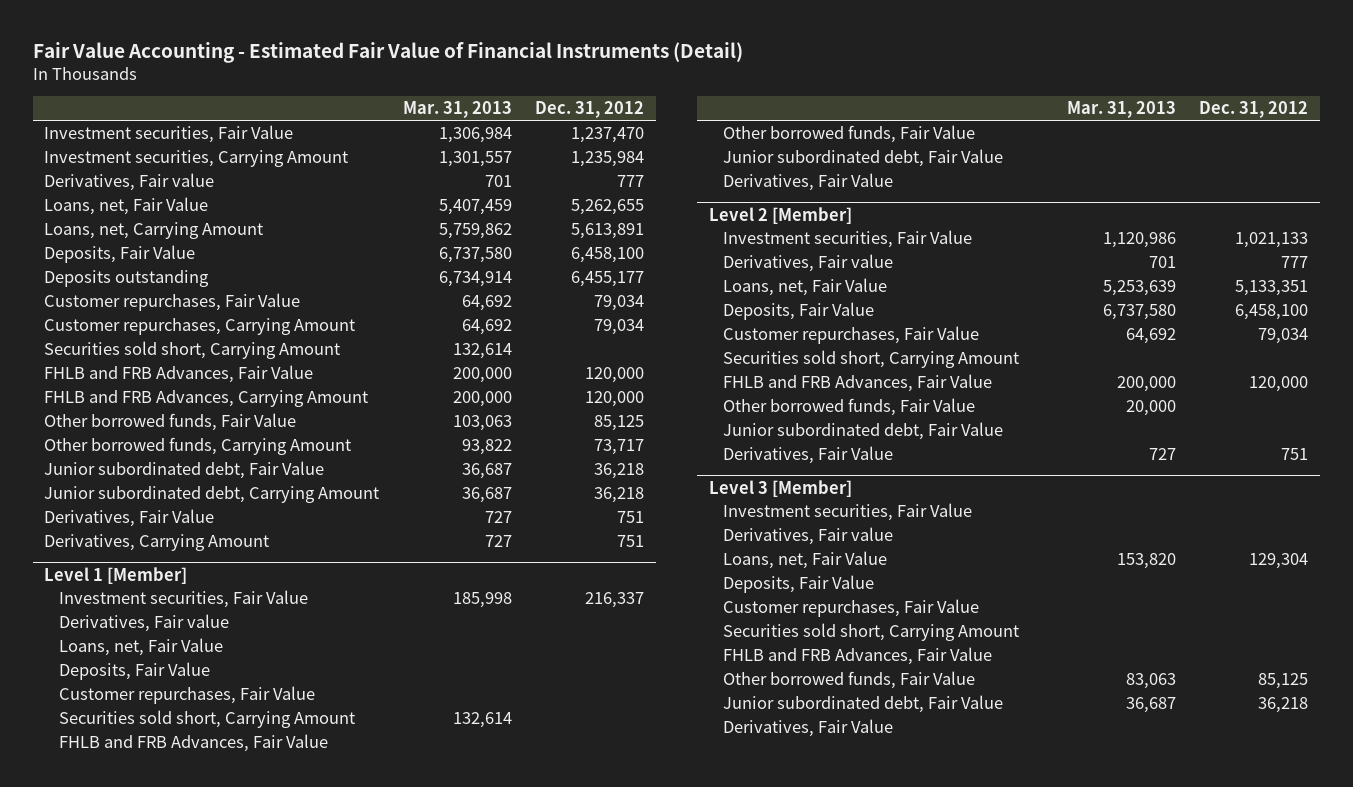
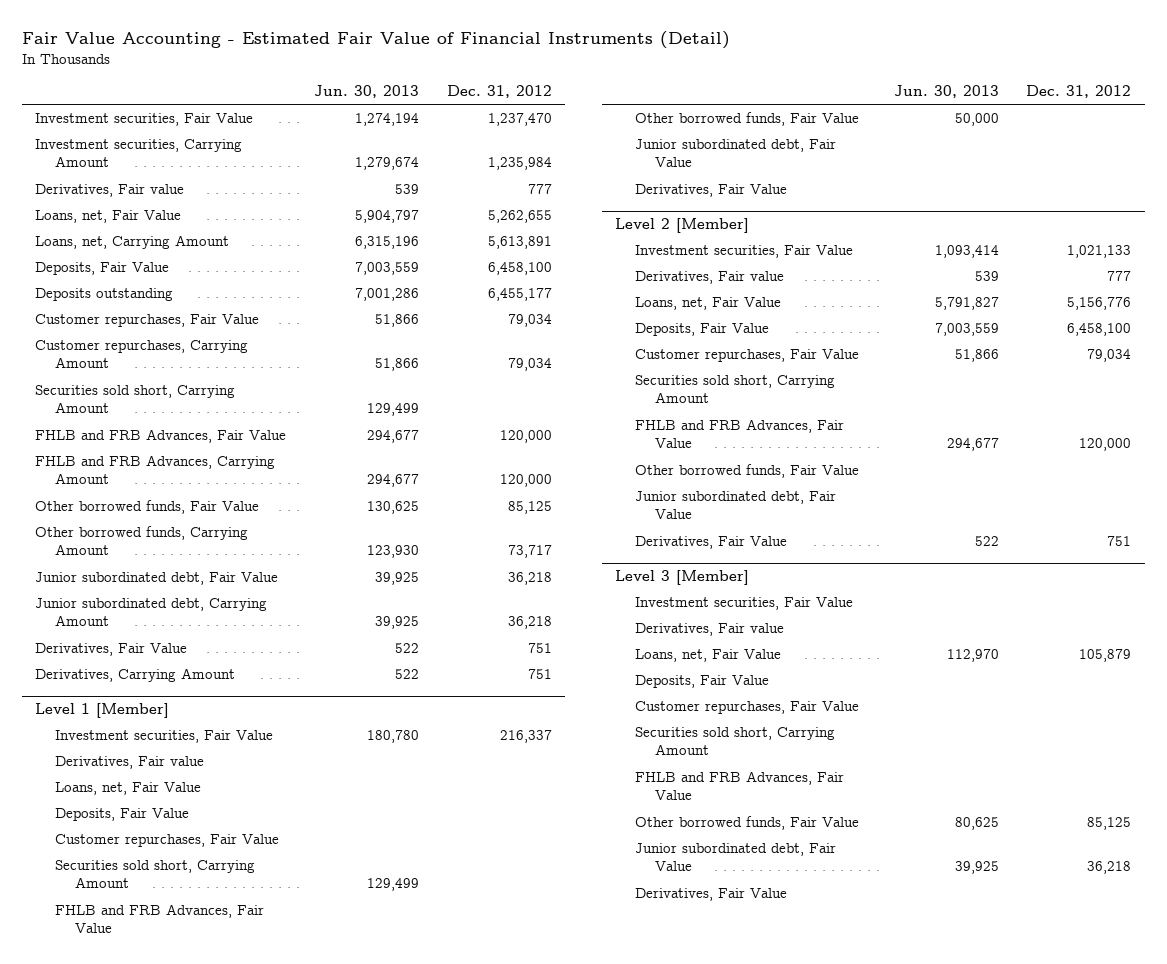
- | Mar. 31, 2013 | Dec. 31, 2012
+ | Jun. 30, 2013 | Dec. 31, 2012
@ Level 2 [Member]
- Loans, net, Fair Value | 5,253,639 | 5,133,351
+ Loans, net, Fair Value | 5,791,827 | 5,156,776
@ Level 3 [Member]
- Loans, net, Fair Value | 153,820 | 129,304
+ Loans, net, Fair Value | 112,970 | 105,879

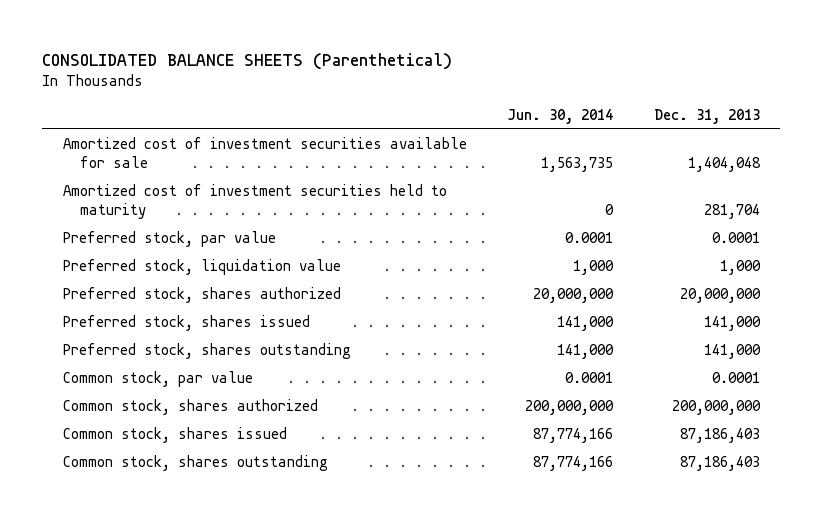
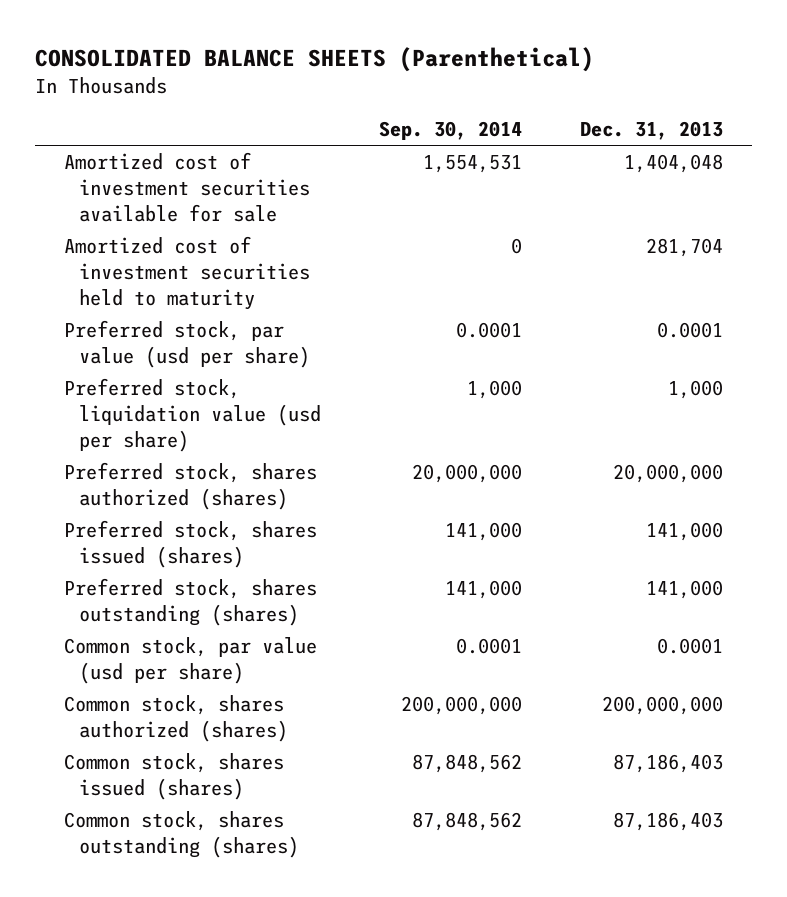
- | Jun. 30, 2014 | Dec. 31, 2013
+ | Sep. 30, 2014 | Dec. 31, 2013
- Preferred stock, par value | 0.0001 | 0.0001
- Preferred stock, liquidation value | 1,000 | 1,000
- Preferred stock, shares authorized | 20,000,000 | 20,000,000
- Preferred stock, shares issued | 141,000 | 141,000
- Preferred stock, shares outstanding | 141,000 | 141,000
- Common stock, par value | 0.0001 | 0.0001
- Common stock, shares authorized | 200,000,000 | 200,000,000
- Common stock, shares issued | 87,774,166 | 87,186,403
- Common stock, shares outstanding | 87,774,166 | 87,186,403
+ Preferred stock, par value (usd per share) | 0.0001 | 0.0001
+ Preferred stock, liquidation value (usd per share) | 1,000 | 1,000
+ Preferred stock, shares authorized (shares) | 20,000,000 | 20,000,000
+ Preferred stock, shares issued (shares) | 141,000 | 141,000
+ Preferred stock, shares outstanding (shares) | 141,000 | 141,000
+ Common stock, par value (usd per share) | 0.0001 | 0.0001
+ Common stock, shares authorized (shares) | 200,000,000 | 200,000,000
+ Common stock, shares issued (shares) | 87,848,562 | 87,186,403
+ Common stock, shares outstanding (shares) | 87,848,562 | 87,186,403

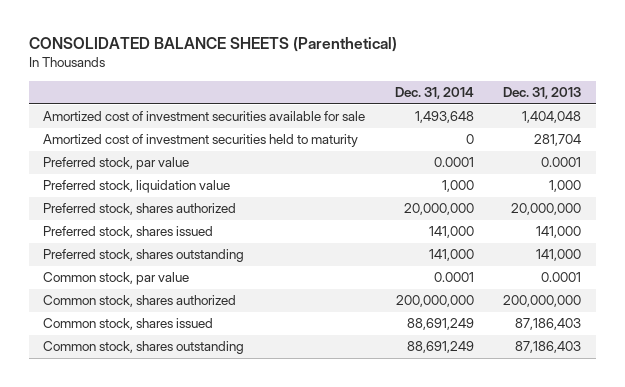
- | Sep. 30, 2014 | Dec. 31, 2013
+ | Dec. 31, 2014 | Dec. 31, 2013
- Preferred stock, par value (usd per share) | 0.0001 | 0.0001
- Preferred stock, liquidation value (usd per share) | 1,000 | 1,000
- Preferred stock, shares authorized (shares) | 20,000,000 | 20,000,000
- Preferred stock, shares issued (shares) | 141,000 | 141,000
- Preferred stock, shares outstanding (shares) | 141,000 | 141,000
- Common stock, par value (usd per share) | 0.0001 | 0.0001
- Common stock, shares authorized (shares) | 200,000,000 | 200,000,000
- Common stock, shares issued (shares) | 87,848,562 | 87,186,403
- Common stock, shares outstanding (shares) | 87,848,562 | 87,186,403
+ Preferred stock, par value | 0.0001 | 0.0001
+ Preferred stock, liquidation value | 1,000 | 1,000
+ Preferred stock, shares authorized | 20,000,000 | 20,000,000
+ Preferred stock, shares issued | 141,000 | 141,000
+ Preferred stock, shares outstanding | 141,000 | 141,000
+ Common stock, par value | 0.0001 | 0.0001
+ Common stock, shares authorized | 200,000,000 | 200,000,000
+ Common stock, shares issued | 88,691,249 | 87,186,403
+ Common stock, shares outstanding | 88,691,249 | 87,186,403

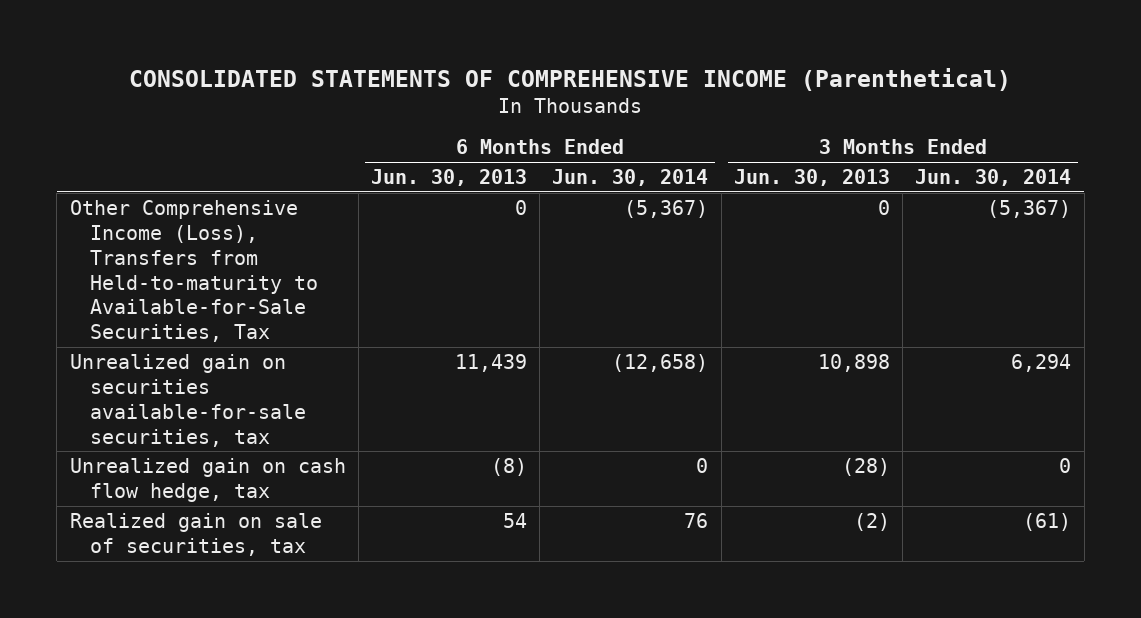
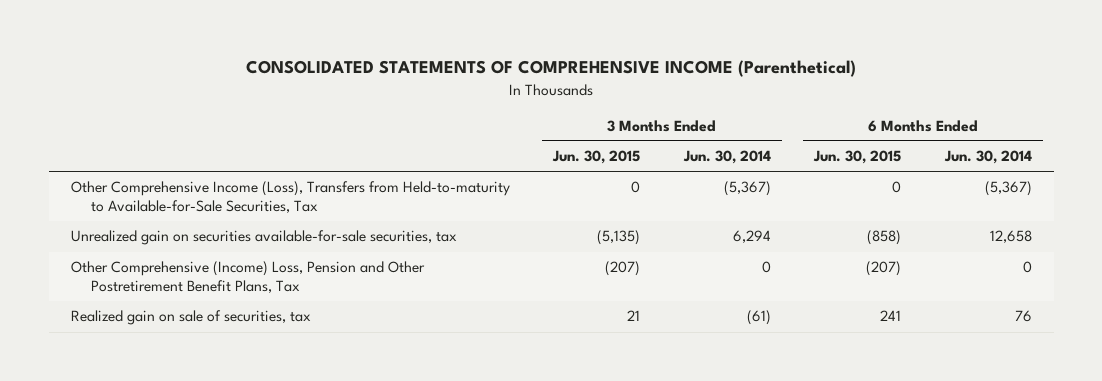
- | 6 Months Ended Jun. 30, 2013 | 6 Months Ended Jun. 30, 2014 | 3 Months Ended Jun. 30, 2013 | 3 Months Ended Jun. 30, 2014
+ | 3 Months Ended Jun. 30, 2015 | 3 Months Ended Jun. 30, 2014 | 6 Months Ended Jun. 30, 2015 | 6 Months Ended Jun. 30, 2014
- Unrealized gain on securities available-for-sale securities, tax | 11,439 | (12,658) | 10,898 | 6,294
- Unrealized gain on cash flow hedge, tax | (8) | 0 | (28) | 0
+ Unrealized gain on securities available-for-sale securities, tax | (5,135) | 6,294 | (858) | 12,658
+ Other Comprehensive (Income) Loss, Pension and Other Postretirement Benefit Plans, Tax | (207) | 0 | (207) | 0

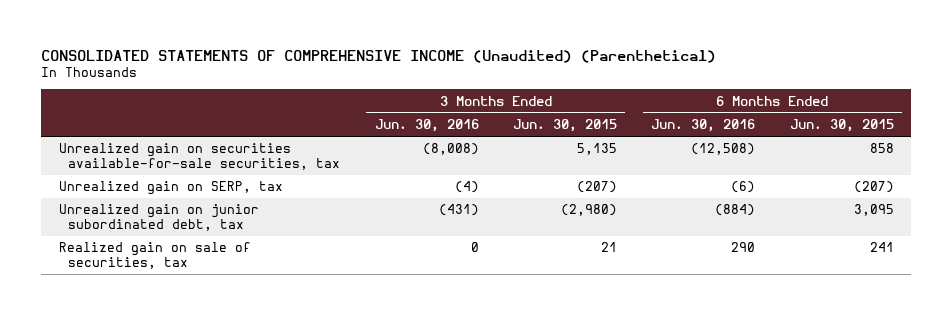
- CONSOLIDATED STATEMENTS OF COMPREHENSIVE INCOME (Parenthetical)
+ CONSOLIDATED STATEMENTS OF COMPREHENSIVE INCOME (Unaudited) (Parenthetical)
- | 3 Months Ended Jun. 30, 2015 | 3 Months Ended Jun. 30, 2014 | 6 Months Ended Jun. 30, 2015 | 6 Months Ended Jun. 30, 2014
+ | 3 Months Ended Jun. 30, 2016 | 3 Months Ended Jun. 30, 2015 | 6 Months Ended Jun. 30, 2016 | 6 Months Ended Jun. 30, 2015
- Other Comprehensive Income (Loss), Transfers from Held-to-maturity to Available-for-Sale Securities, Tax | 0 | (5,367) | 0 | (5,367)
- Unrealized gain on securities available-for-sale securities, tax | (5,135) | 6,294 | (858) | 12,658
- Other Comprehensive (Income) Loss, Pension and Other Postretirement Benefit Plans, Tax | (207) | 0 | (207) | 0
+ Unrealized gain on securities available-for-sale securities, tax | (8,008) | 5,135 | (12,508) | 858
+ Unrealized gain on SERP, tax | (4) | (207) | (6) | (207)
+ Unrealized gain on junior subordinated debt, tax | (431) | (2,980) | (884) | 3,095

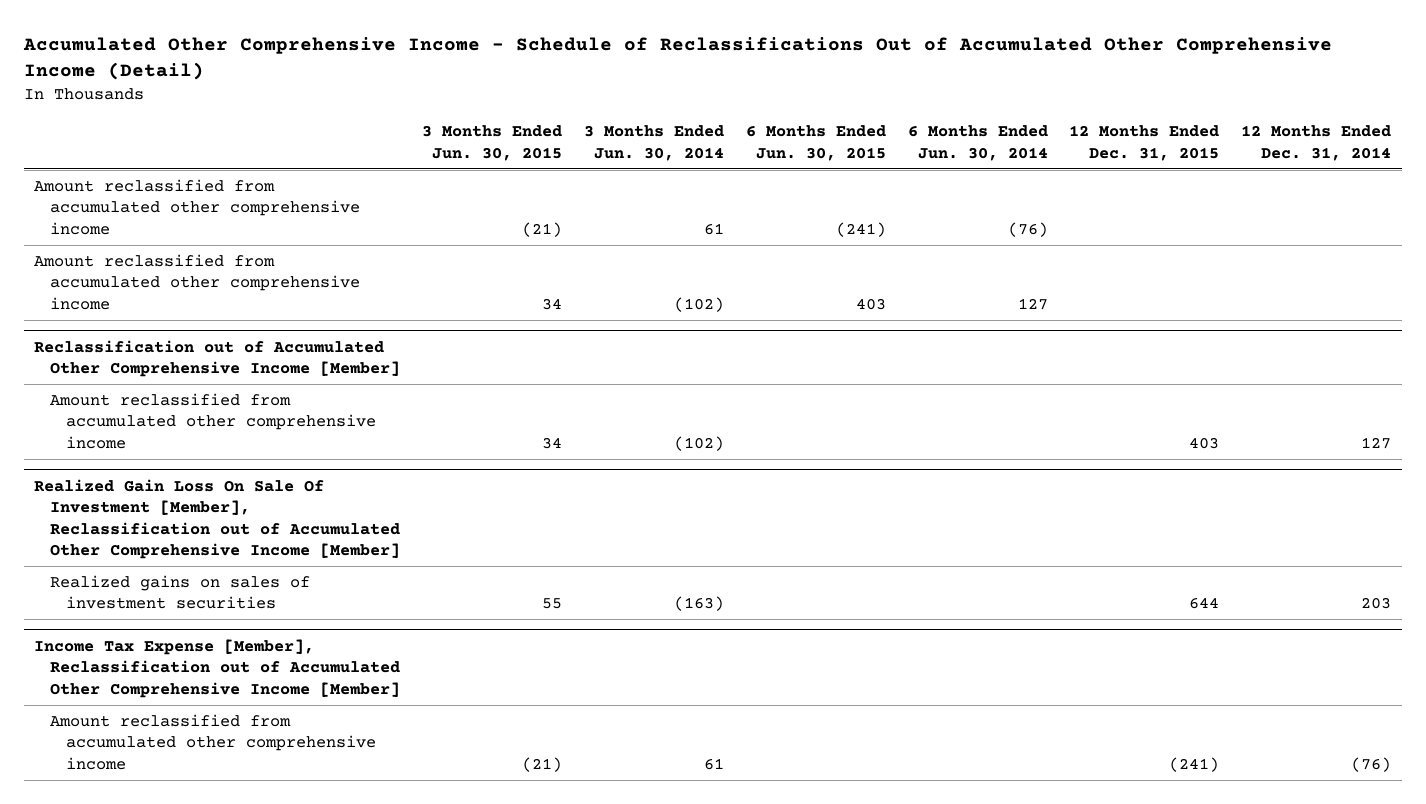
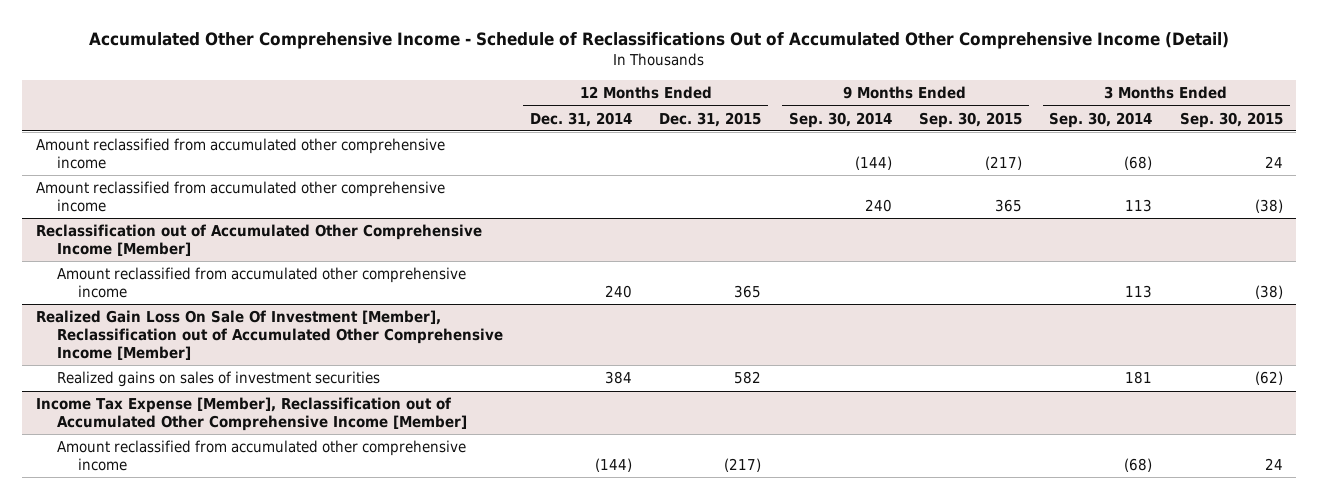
- | 3 Months Ended Jun. 30, 2015 | 3 Months Ended Jun. 30, 2014 | 6 Months Ended Jun. 30, 2015 | 6 Months Ended Jun. 30, 2014 | 12 Months Ended Dec. 31, 2015 | 12 Months Ended Dec. 31, 2014
+ | 12 Months Ended Dec. 31, 2014 | 12 Months Ended Dec. 31, 2015 | 9 Months Ended Sep. 30, 2014 | 9 Months Ended Sep. 30, 2015 | 3 Months Ended Sep. 30, 2014 | 3 Months Ended Sep. 30, 2015
@ Reclassification out of Accumulated Other Comprehensive Income [Member]
- Amount reclassified from accumulated other comprehensive income | 34 | (102) | | | 403 | 127
+ Amount reclassified from accumulated other comprehensive income | 240 | 365 | | | 113 | (38)
@ Realized Gain Loss On Sale Of Investment [Member], Reclassification out of Accumulated Other Comprehensive Income [Member]
- Realized gains on sales of investment securities | 55 | (163) | | | 644 | 203
+ Realized gains on sales of investment securities | 384 | 582 | | | 181 | (62)
@ Income Tax Expense [Member], Reclassification out of Accumulated Other Comprehensive Income [Member]
- Amount reclassified from accumulated other comprehensive income | (21) | 61 | | | (241) | (76)
+ Amount reclassified from accumulated other comprehensive income | (144) | (217) | | | (68) | 24

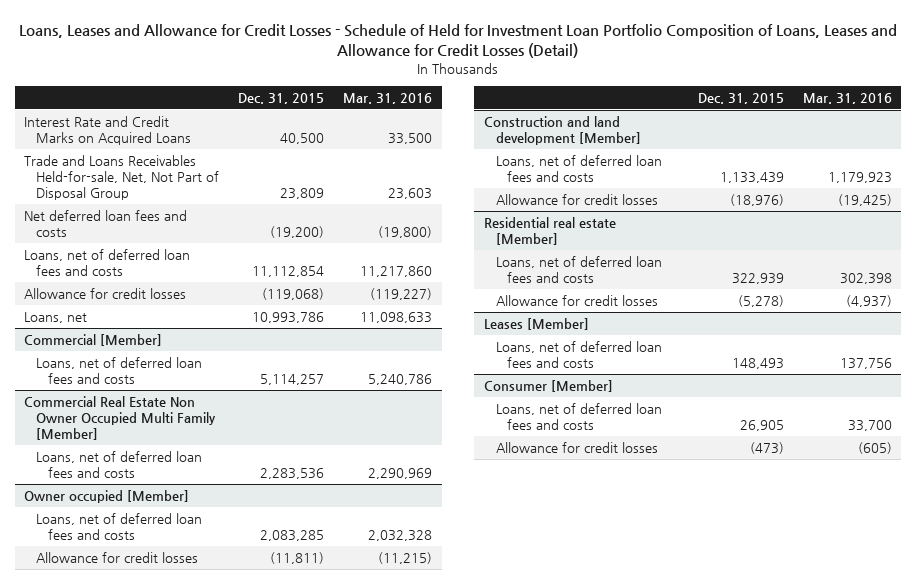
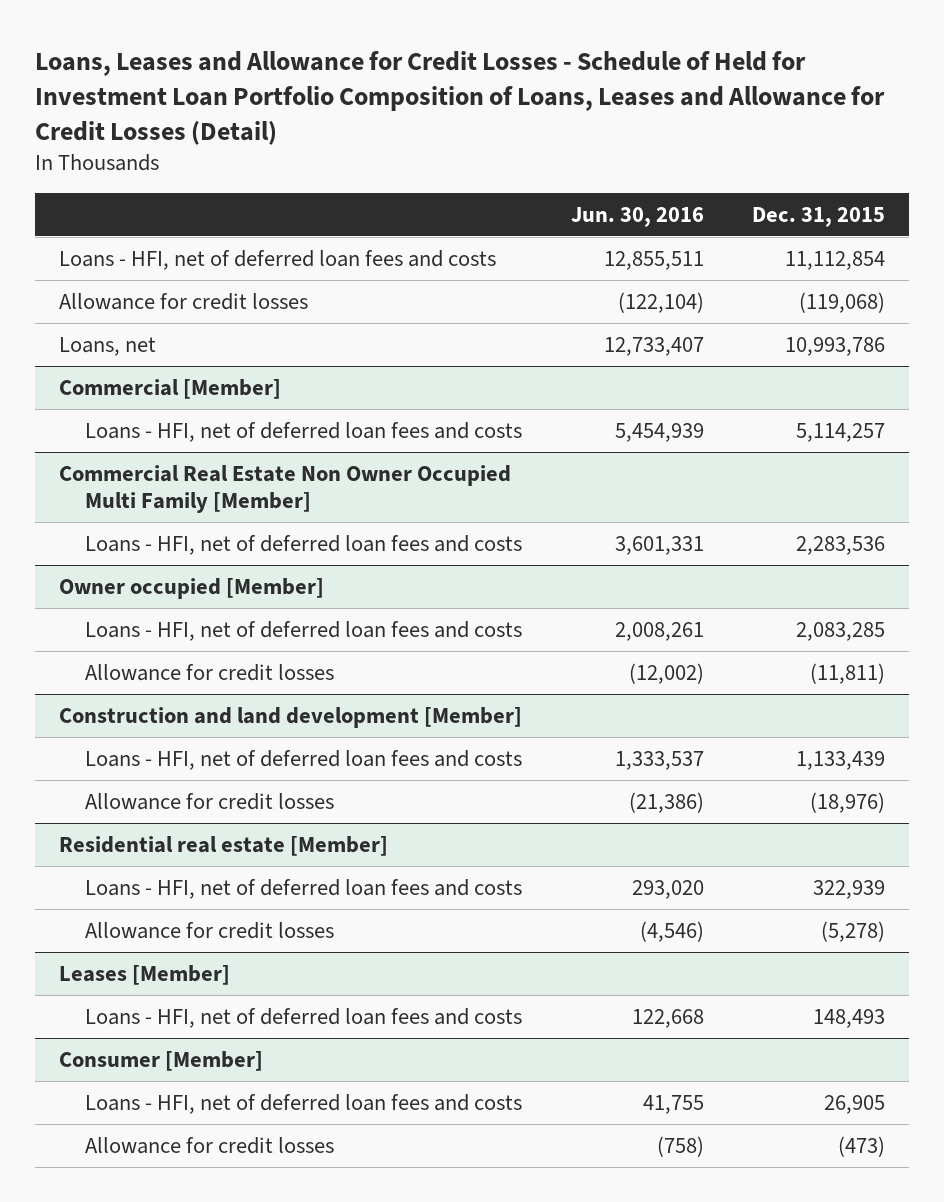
- | Dec. 31, 2015 | Mar. 31, 2016
+ | Jun. 30, 2016 | Dec. 31, 2015
- Interest Rate and Credit Marks on Acquired Loans | 40,500 | 33,500
- Trade and Loans Receivables Held-for-sale, Net, Not Part of Disposal Group | 23,809 | 23,603
- Net deferred loan fees and costs | (19,200) | (19,800)
- Loans, net of deferred loan fees and costs | 11,112,854 | 11,217,860
+ Loans - HFI, net of deferred loan fees and costs | 12,855,511 | 11,112,854
@ Commercial [Member]
- Loans, net of deferred loan fees and costs | 5,114,257 | 5,240,786
+ Loans - HFI, net of deferred loan fees and costs | 5,454,939 | 5,114,257
@ Commercial Real Estate Non Owner Occupied Multi Family [Member]
- Loans, net of deferred loan fees and costs | 2,283,536 | 2,290,969
+ Loans - HFI, net of deferred loan fees and costs | 3,601,331 | 2,283,536
@ Owner occupied [Member]
- Loans, net of deferred loan fees and costs | 2,083,285 | 2,032,328
+ Loans - HFI, net of deferred loan fees and costs | 2,008,261 | 2,083,285
@ Construction and land development [Member]
- Loans, net of deferred loan fees and costs | 1,133,439 | 1,179,923
+ Loans - HFI, net of deferred loan fees and costs | 1,333,537 | 1,133,439
@ Residential real estate [Member]
- Loans, net of deferred loan fees and costs | 322,939 | 302,398
+ Loans - HFI, net of deferred loan fees and costs | 293,020 | 322,939
@ Leases [Member]
- Loans, net of deferred loan fees and costs | 148,493 | 137,756
+ Loans - HFI, net of deferred loan fees and costs | 122,668 | 148,493
@ Consumer [Member]
- Loans, net of deferred loan fees and costs | 26,905 | 33,700
+ Loans - HFI, net of deferred loan fees and costs | 41,755 | 26,905

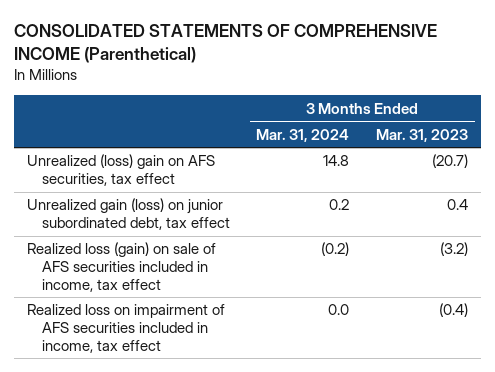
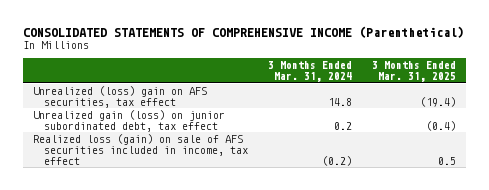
- | 3 Months Ended Mar. 31, 2024 | 3 Months Ended Mar. 31, 2023
+ | 3 Months Ended Mar. 31, 2024 | 3 Months Ended Mar. 31, 2025
- Realized loss on impairment of AFS securities included in income, tax effect | 0.0 | (0.4)

